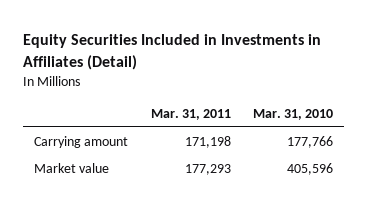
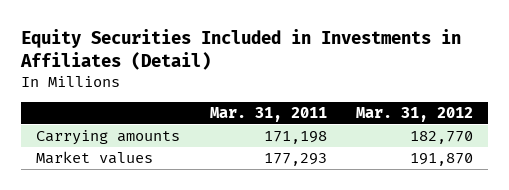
- | Mar. 31, 2011 | Mar. 31, 2010
+ | Mar. 31, 2011 | Mar. 31, 2012
- Carrying amount | 171,198 | 177,766
- Market value | 177,293 | 405,596
+ Carrying amounts | 171,198 | 182,770
+ Market values | 177,293 | 191,870

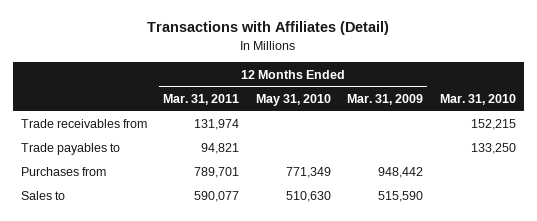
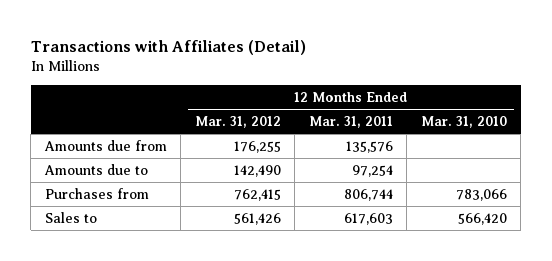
- | 12 Months Ended Mar. 31, 2011 | 12 Months Ended May 31, 2010 | 12 Months Ended Mar. 31, 2009 | Mar. 31, 2010
+ | 12 Months Ended Mar. 31, 2012 | 12 Months Ended Mar. 31, 2011 | 12 Months Ended Mar. 31, 2010
- Trade receivables from | 131,974 | | | 152,215
- Trade payables to | 94,821 | | | 133,250
- Purchases from | 789,701 | 771,349 | 948,442 |
- Sales to | 590,077 | 510,630 | 515,590 |
+ Amounts due from | 176,255 | 135,576 |
+ Amounts due to | 142,490 | 97,254 |
+ Purchases from | 762,415 | 806,744 | 783,066
+ Sales to | 561,426 | 617,603 | 566,420

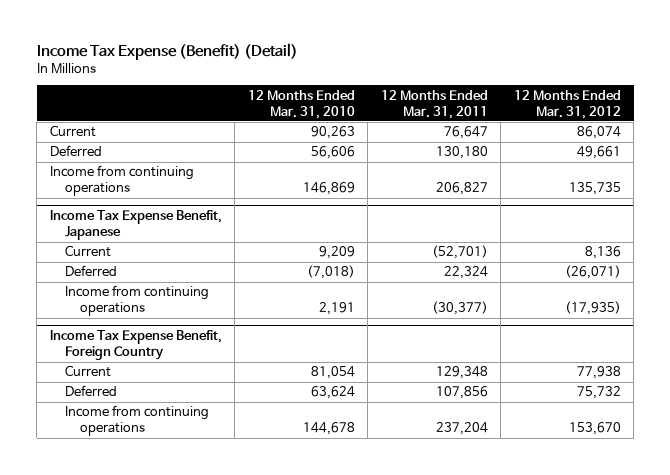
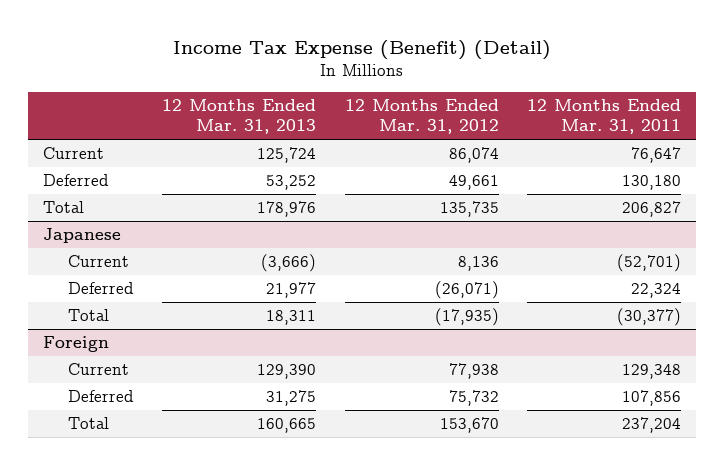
- | 12 Months Ended Mar. 31, 2010 | 12 Months Ended Mar. 31, 2011 | 12 Months Ended Mar. 31, 2012
+ | 12 Months Ended Mar. 31, 2013 | 12 Months Ended Mar. 31, 2012 | 12 Months Ended Mar. 31, 2011
- Income from continuing operations | 146,869 | 206,827 | 135,735
- Income Tax Expense Benefit, Japanese
+ Total | 178,976 | 135,735 | 206,827
+ Japanese
- Income from continuing operations | 2,191 | (30,377) | (17,935)
- Income Tax Expense Benefit, Foreign Country
+ Total | 18,311 | (17,935) | (30,377)
+ Foreign
- Income from continuing operations | 144,678 | 237,204 | 153,670
+ Total | 160,665 | 153,670 | 237,204

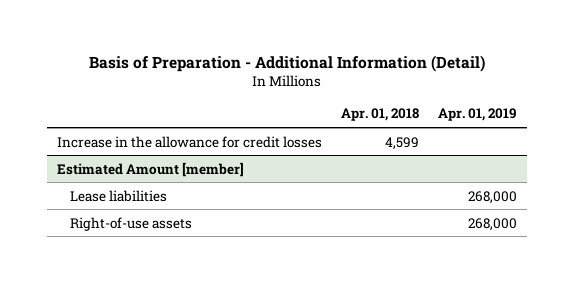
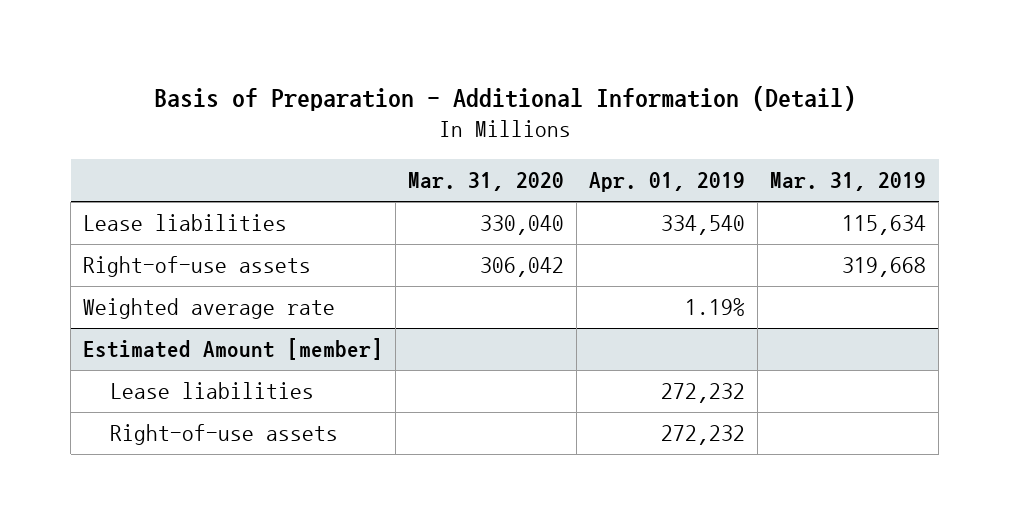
- | Apr. 01, 2018 | Apr. 01, 2019
+ | Mar. 31, 2020 | Apr. 01, 2019 | Mar. 31, 2019
- Increase in the allowance for credit losses | 4,599 |
+ Lease liabilities | 330,040 | 334,540 | 115,634
+ Right-of-use assets | 306,042 | | 319,668
+ Weighted average rate | | 1.19% |
@ Estimated Amount [member]
- Lease liabilities | | 268,000
- Right-of-use assets | | 268,000
+ Lease liabilities | | 272,232 |
+ Right-of-use assets | | 272,232 |

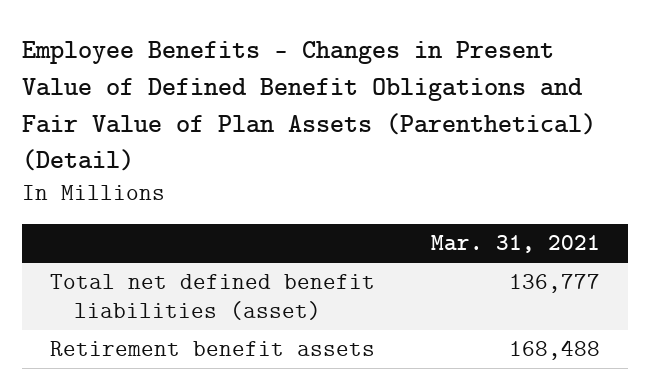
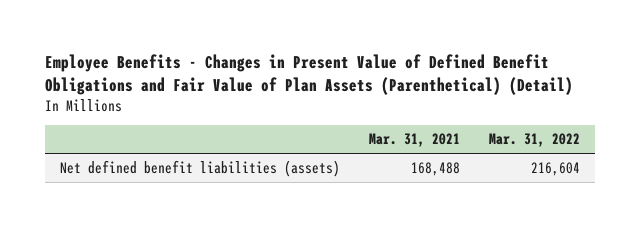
- | Mar. 31, 2021
+ | Mar. 31, 2021 | Mar. 31, 2022
- Total net defined benefit liabilities (asset) | 136,777
- Retirement benefit assets | 168,488
+ Net defined benefit liabilities (assets) | 168,488 | 216,604

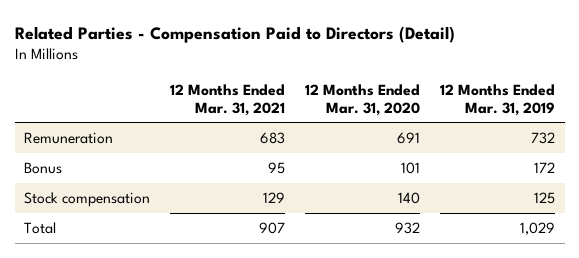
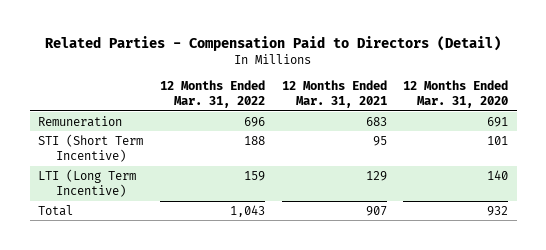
- | 12 Months Ended Mar. 31, 2021 | 12 Months Ended Mar. 31, 2020 | 12 Months Ended Mar. 31, 2019
+ | 12 Months Ended Mar. 31, 2022 | 12 Months Ended Mar. 31, 2021 | 12 Months Ended Mar. 31, 2020
- Bonus | 95 | 101 | 172
- Stock compensation | 129 | 140 | 125
+ STI (Short Term Incentive) | 188 | 95 | 101
+ LTI (Long Term Incentive) | 159 | 129 | 140

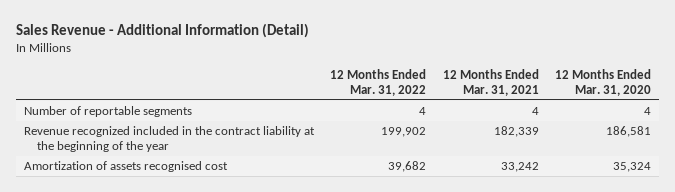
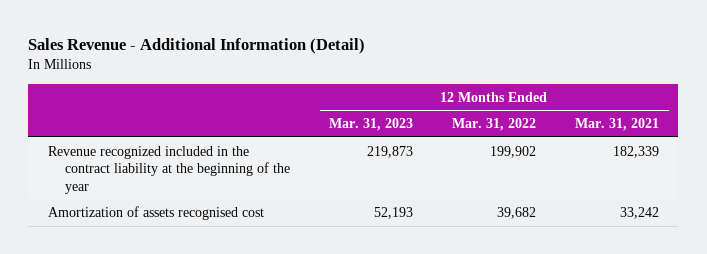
- | 12 Months Ended Mar. 31, 2022 | 12 Months Ended Mar. 31, 2021 | 12 Months Ended Mar. 31, 2020
+ | 12 Months Ended Mar. 31, 2023 | 12 Months Ended Mar. 31, 2022 | 12 Months Ended Mar. 31, 2021
- Number of reportable segments | 4 | 4 | 4

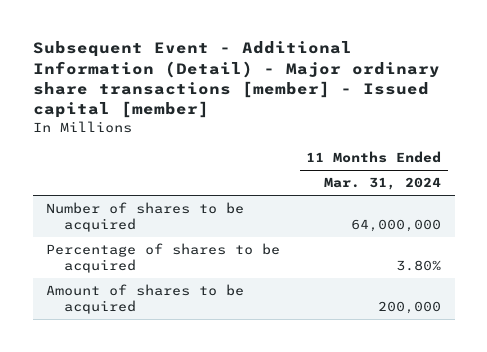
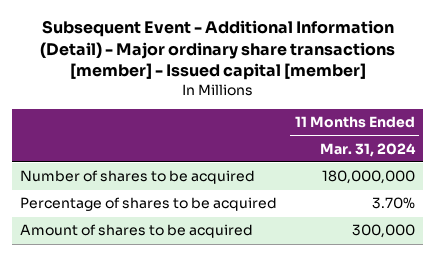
- Number of shares to be acquired | 64,000,000
- Percentage of shares to be acquired | 3.80%
- Amount of shares to be acquired | 200,000
+ Number of shares to be acquired | 180,000,000
+ Percentage of shares to be acquired | 3.70%
+ Amount of shares to be acquired | 300,000

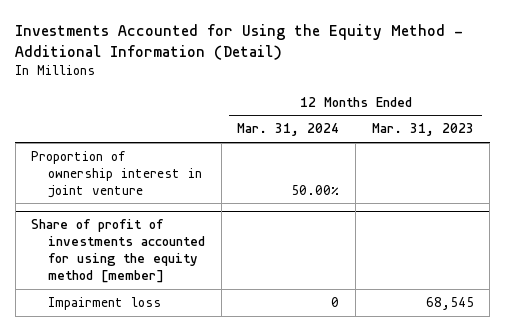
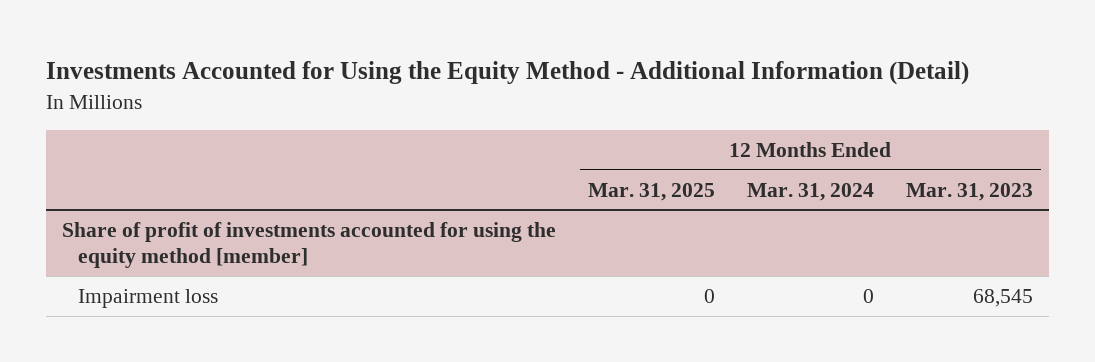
- | 12 Months Ended Mar. 31, 2024 | 12 Months Ended Mar. 31, 2023
+ | 12 Months Ended Mar. 31, 2025 | 12 Months Ended Mar. 31, 2024 | 12 Months Ended Mar. 31, 2023
- Proportion of ownership interest in joint venture | 50.00% |

